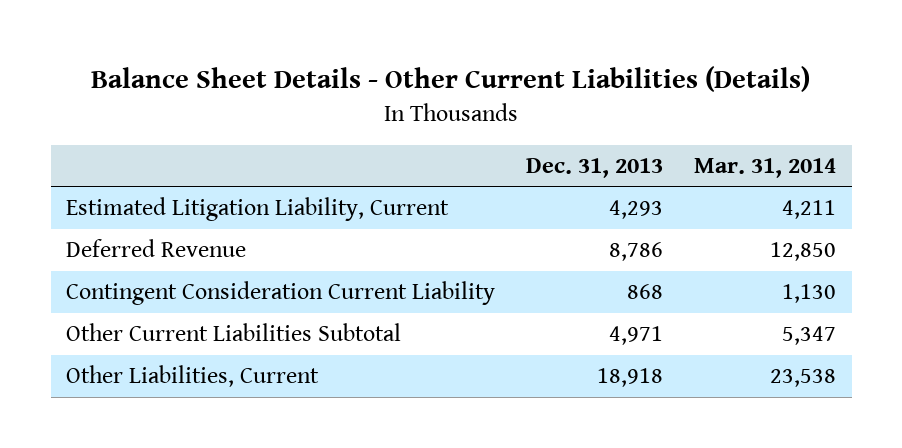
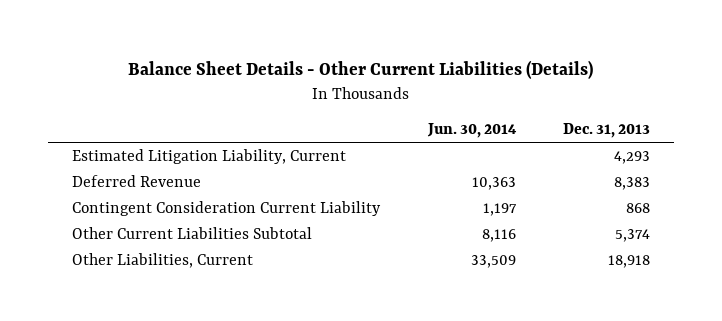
- | Dec. 31, 2013 | Mar. 31, 2014
+ | Jun. 30, 2014 | Dec. 31, 2013
- Deferred Revenue | 8,786 | 12,850
+ Deferred Revenue | 10,363 | 8,383
- Other Current Liabilities Subtotal | 4,971 | 5,347
+ Other Current Liabilities Subtotal | 8,116 | 5,374

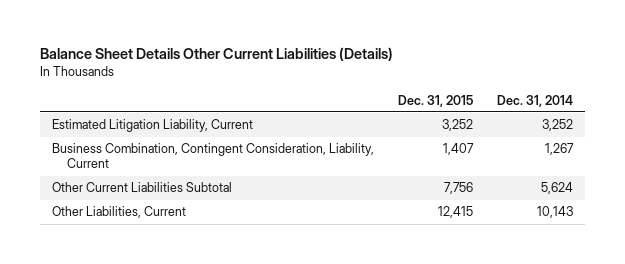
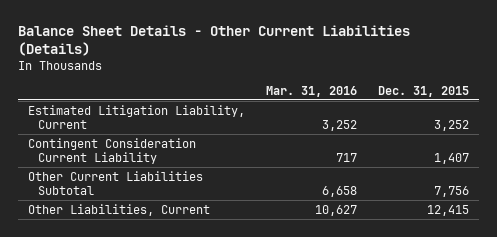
- Balance Sheet Details Other Current Liabilities (Details)
+ Balance Sheet Details - Other Current Liabilities (Details)
- | Dec. 31, 2015 | Dec. 31, 2014
+ | Mar. 31, 2016 | Dec. 31, 2015
- Business Combination, Contingent Consideration, Liability, Current | 1,407 | 1,267
+ Contingent Consideration Current Liability | 717 | 1,407

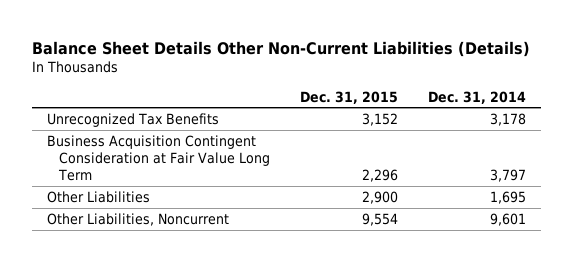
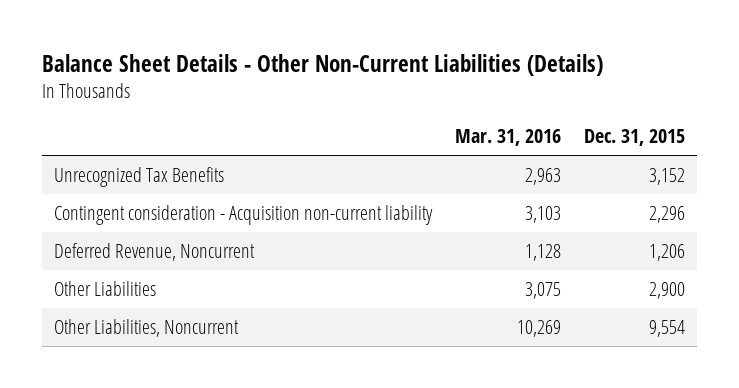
- Balance Sheet Details Other Non-Current Liabilities (Details)
+ Balance Sheet Details - Other Non-Current Liabilities (Details)
- | Dec. 31, 2015 | Dec. 31, 2014
+ | Mar. 31, 2016 | Dec. 31, 2015
- Business Acquisition Contingent Consideration at Fair Value Long Term | 2,296 | 3,797
+ Contingent consideration - Acquisition non-current liability | 3,103 | 2,296
+ Deferred Revenue, Noncurrent | 1,128 | 1,206

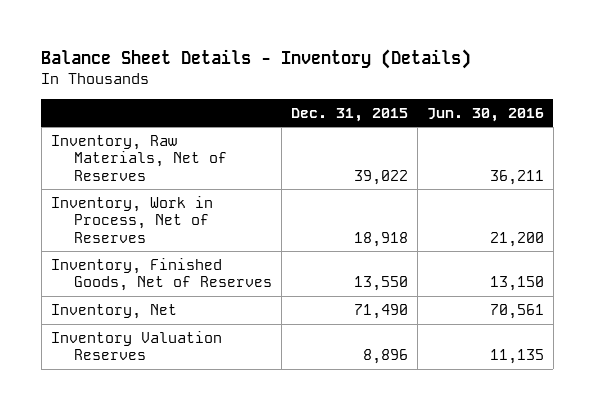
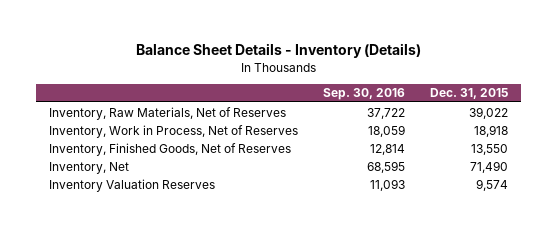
- | Dec. 31, 2015 | Jun. 30, 2016
+ | Sep. 30, 2016 | Dec. 31, 2015
- Inventory Valuation Reserves | 8,896 | 11,135
+ Inventory Valuation Reserves | 11,093 | 9,574

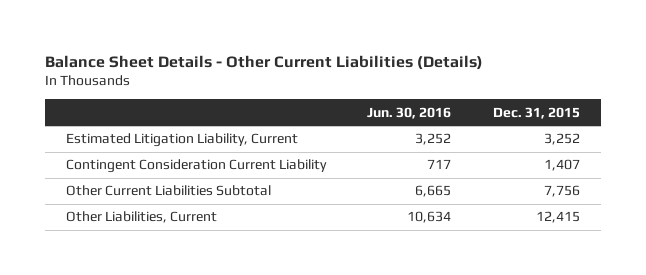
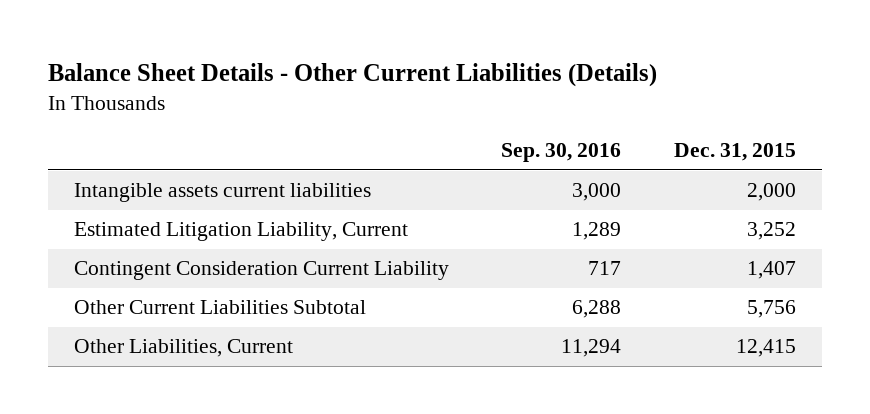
- | Jun. 30, 2016 | Dec. 31, 2015
+ | Sep. 30, 2016 | Dec. 31, 2015
+ Intangible assets current liabilities | 3,000 | 2,000
- Other Current Liabilities Subtotal | 6,665 | 7,756
+ Other Current Liabilities Subtotal | 6,288 | 5,756

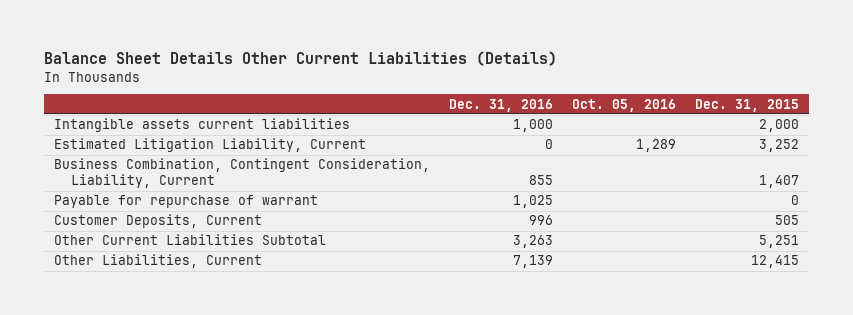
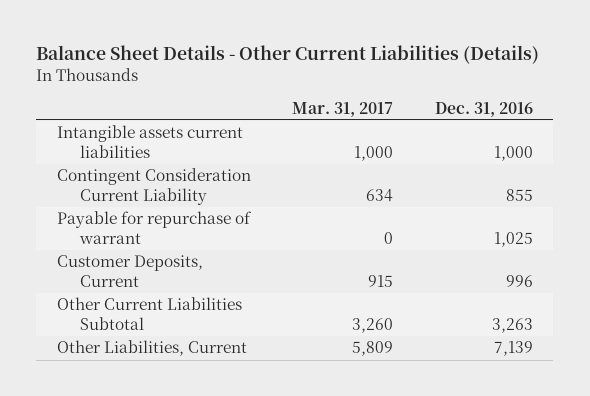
- Balance Sheet Details Other Current Liabilities (Details)
+ Balance Sheet Details - Other Current Liabilities (Details)
- | Dec. 31, 2016 | Oct. 05, 2016 | Dec. 31, 2015
+ | Mar. 31, 2017 | Dec. 31, 2016
- Estimated Litigation Liability, Current | 0 | 1,289 | 3,252
- Business Combination, Contingent Consideration, Liability, Current | 855 | | 1,407
+ Contingent Consideration Current Liability | 634 | 855

